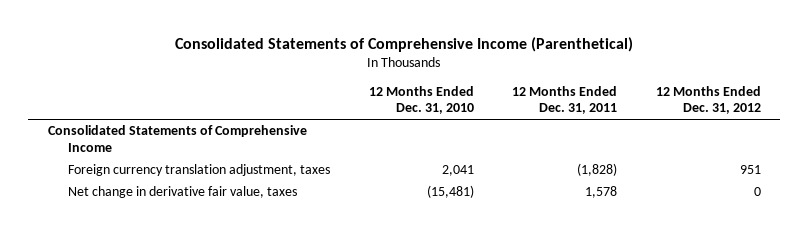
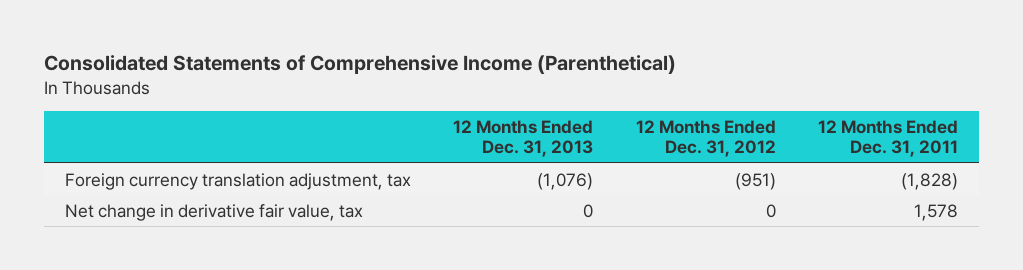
- | 12 Months Ended Dec. 31, 2010 | 12 Months Ended Dec. 31, 2011 | 12 Months Ended Dec. 31, 2012
+ | 12 Months Ended Dec. 31, 2013 | 12 Months Ended Dec. 31, 2012 | 12 Months Ended Dec. 31, 2011
- Consolidated Statements of Comprehensive Income
- Foreign currency translation adjustment, taxes | 2,041 | (1,828) | 951
- Net change in derivative fair value, taxes | (15,481) | 1,578 | 0
+ Foreign currency translation adjustment, tax | (1,076) | (951) | (1,828)
+ Net change in derivative fair value, tax | 0 | 0 | 1,578

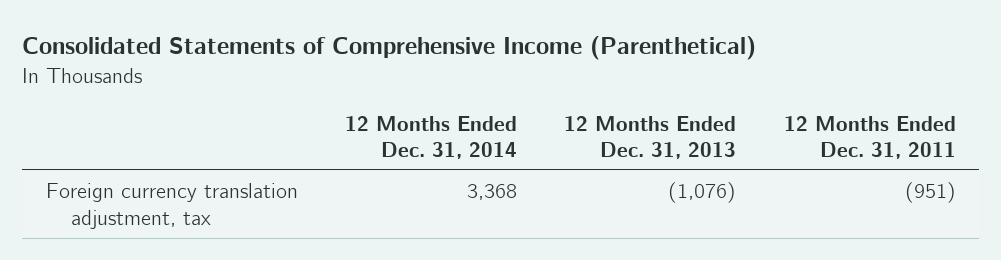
- | 12 Months Ended Dec. 31, 2013 | 12 Months Ended Dec. 31, 2012 | 12 Months Ended Dec. 31, 2011
+ | 12 Months Ended Dec. 31, 2014 | 12 Months Ended Dec. 31, 2013 | 12 Months Ended Dec. 31, 2011
- Foreign currency translation adjustment, tax | (1,076) | (951) | (1,828)
- Net change in derivative fair value, tax | 0 | 0 | 1,578
+ Foreign currency translation adjustment, tax | 3,368 | (1,076) | (951)

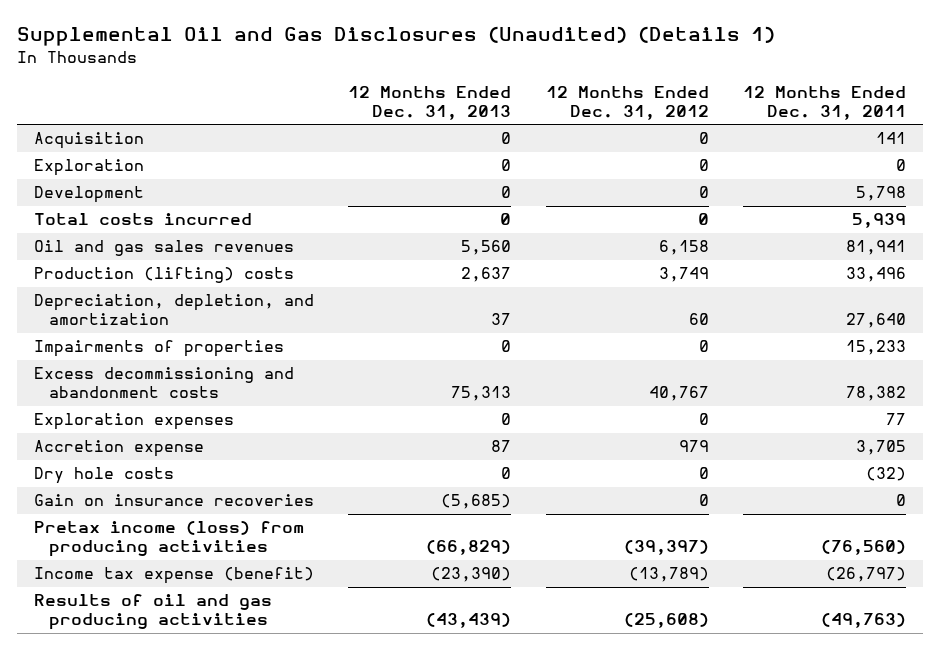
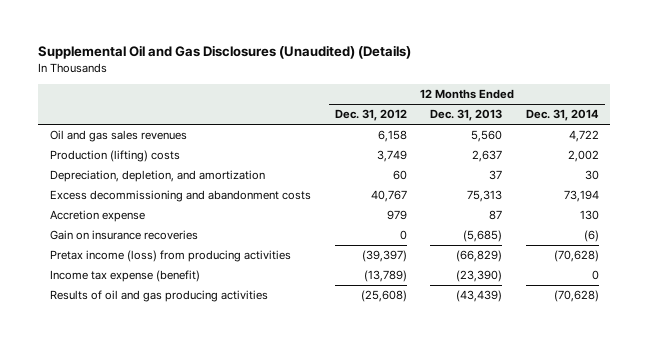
- Supplemental Oil and Gas Disclosures (Unaudited) (Details 1)
+ Supplemental Oil and Gas Disclosures (Unaudited) (Details)
- | 12 Months Ended Dec. 31, 2013 | 12 Months Ended Dec. 31, 2012 | 12 Months Ended Dec. 31, 2011
+ | 12 Months Ended Dec. 31, 2012 | 12 Months Ended Dec. 31, 2013 | 12 Months Ended Dec. 31, 2014
- Acquisition | 0 | 0 | 141
- Exploration | 0 | 0 | 0
- Development | 0 | 0 | 5,798
- Total costs incurred | 0 | 0 | 5,939
- Impairments of properties | 0 | 0 | 15,233
- Exploration expenses | 0 | 0 | 77
- Dry hole costs | 0 | 0 | (32)

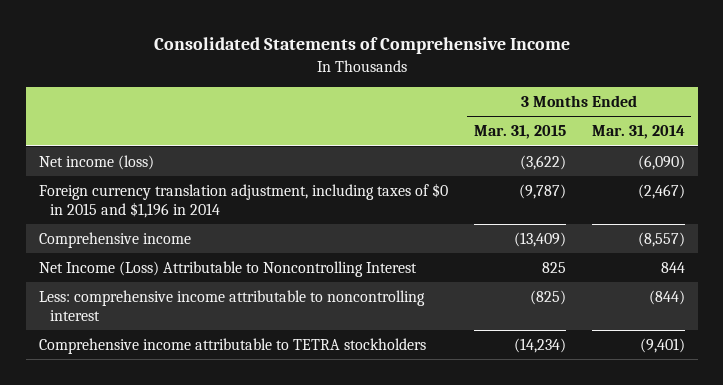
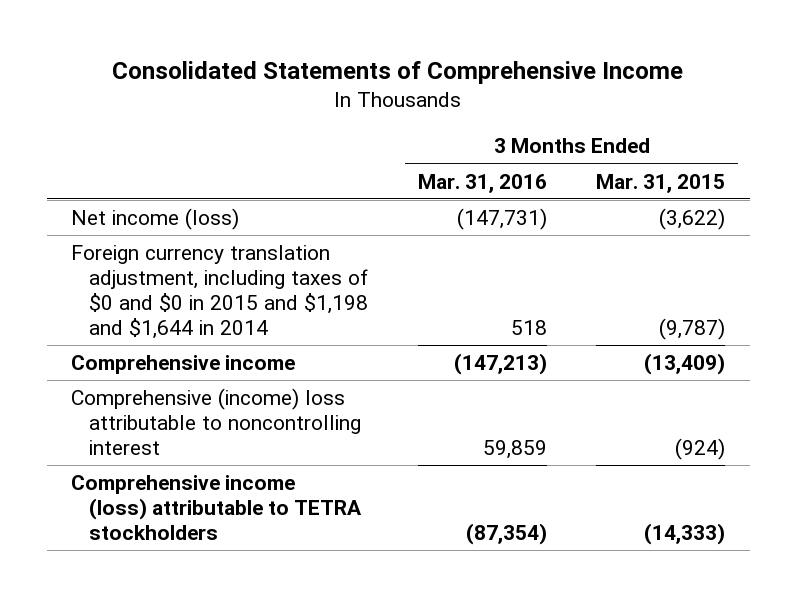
- | 3 Months Ended Mar. 31, 2015 | 3 Months Ended Mar. 31, 2014
+ | 3 Months Ended Mar. 31, 2016 | 3 Months Ended Mar. 31, 2015
- Foreign currency translation adjustment, including taxes of $0 in 2015 and $1,196 in 2014 | (9,787) | (2,467)
+ Foreign currency translation adjustment, including taxes of $0 and $0 in 2015 and $1,198 and $1,644 in 2014 | 518 | (9,787)
- Net Income (Loss) Attributable to Noncontrolling Interest | 825 | 844
- Less: comprehensive income attributable to noncontrolling interest | (825) | (844)
- Comprehensive income attributable to TETRA stockholders | (14,234) | (9,401)
+ Comprehensive (income) loss attributable to noncontrolling interest | 59,859 | (924)
+ Comprehensive income (loss) attributable to TETRA stockholders | (87,354) | (14,333)

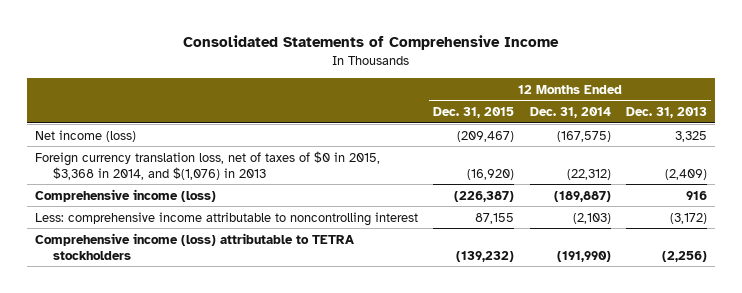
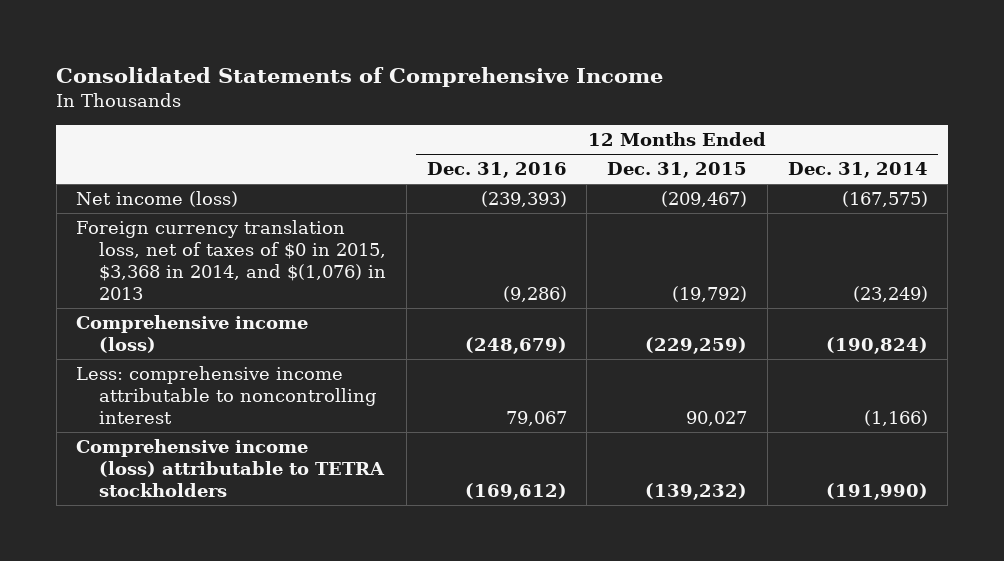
- | 12 Months Ended Dec. 31, 2015 | 12 Months Ended Dec. 31, 2014 | 12 Months Ended Dec. 31, 2013
+ | 12 Months Ended Dec. 31, 2016 | 12 Months Ended Dec. 31, 2015 | 12 Months Ended Dec. 31, 2014
- Foreign currency translation loss, net of taxes of $0 in 2015, $3,368 in 2014, and $(1,076) in 2013 | (16,920) | (22,312) | (2,409)
- Comprehensive income (loss) | (226,387) | (189,887) | 916
- Less: comprehensive income attributable to noncontrolling interest | 87,155 | (2,103) | (3,172)
+ Foreign currency translation loss, net of taxes of $0 in 2015, $3,368 in 2014, and $(1,076) in 2013 | (9,286) | (19,792) | (23,249)
+ Comprehensive income (loss) | (248,679) | (229,259) | (190,824)
+ Less: comprehensive income attributable to noncontrolling interest | 79,067 | 90,027 | (1,166)

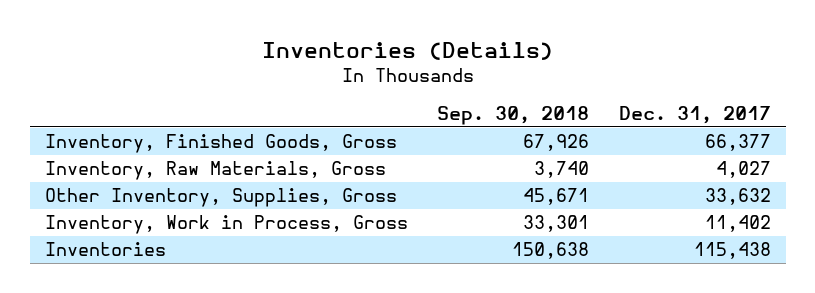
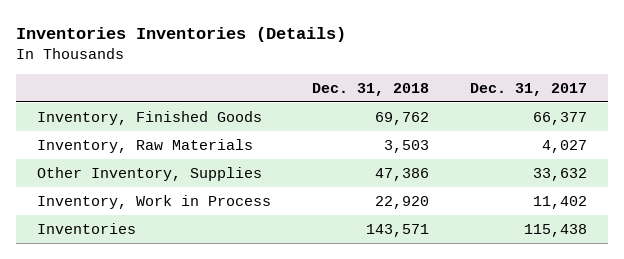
- Inventories (Details)
+ Inventories Inventories (Details)
- | Sep. 30, 2018 | Dec. 31, 2017
+ | Dec. 31, 2018 | Dec. 31, 2017
- Inventory, Finished Goods, Gross | 67,926 | 66,377
- Inventory, Raw Materials, Gross | 3,740 | 4,027
- Other Inventory, Supplies, Gross | 45,671 | 33,632
- Inventory, Work in Process, Gross | 33,301 | 11,402
+ Inventory, Finished Goods | 69,762 | 66,377
+ Inventory, Raw Materials | 3,503 | 4,027
+ Other Inventory, Supplies | 47,386 | 33,632
+ Inventory, Work in Process | 22,920 | 11,402

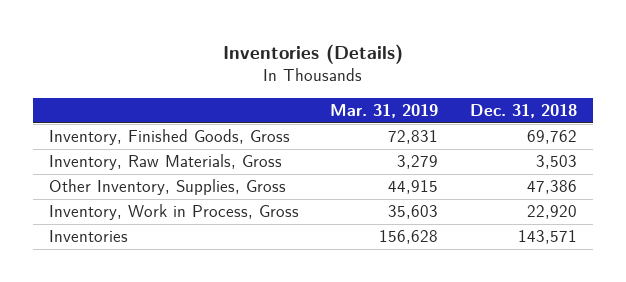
- Inventories Inventories (Details)
+ Inventories (Details)
- | Dec. 31, 2018 | Dec. 31, 2017
+ | Mar. 31, 2019 | Dec. 31, 2018
- Inventory, Finished Goods | 69,762 | 66,377
- Inventory, Raw Materials | 3,503 | 4,027
- Other Inventory, Supplies | 47,386 | 33,632
- Inventory, Work in Process | 22,920 | 11,402
+ Inventory, Finished Goods, Gross | 72,831 | 69,762
+ Inventory, Raw Materials, Gross | 3,279 | 3,503
+ Other Inventory, Supplies, Gross | 44,915 | 47,386
+ Inventory, Work in Process, Gross | 35,603 | 22,920

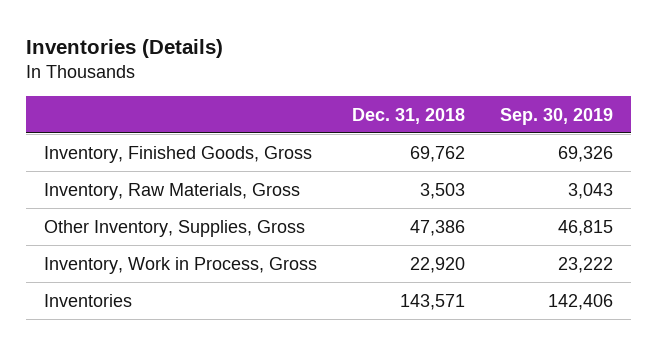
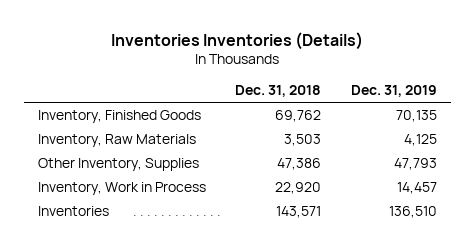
- Inventories (Details)
+ Inventories Inventories (Details)
- | Dec. 31, 2018 | Sep. 30, 2019
+ | Dec. 31, 2018 | Dec. 31, 2019
- Inventory, Finished Goods, Gross | 69,762 | 69,326
- Inventory, Raw Materials, Gross | 3,503 | 3,043
- Other Inventory, Supplies, Gross | 47,386 | 46,815
- Inventory, Work in Process, Gross | 22,920 | 23,222
+ Inventory, Finished Goods | 69,762 | 70,135
+ Inventory, Raw Materials | 3,503 | 4,125
+ Other Inventory, Supplies | 47,386 | 47,793
+ Inventory, Work in Process | 22,920 | 14,457

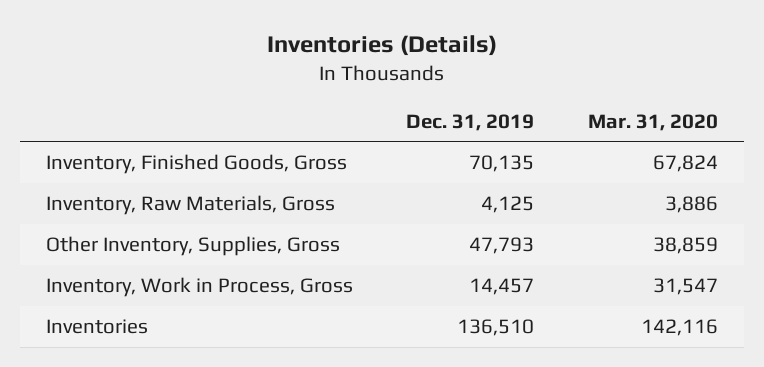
- Inventories Inventories (Details)
+ Inventories (Details)
- | Dec. 31, 2018 | Dec. 31, 2019
+ | Dec. 31, 2019 | Mar. 31, 2020
- Inventory, Finished Goods | 69,762 | 70,135
- Inventory, Raw Materials | 3,503 | 4,125
- Other Inventory, Supplies | 47,386 | 47,793
- Inventory, Work in Process | 22,920 | 14,457
+ Inventory, Finished Goods, Gross | 70,135 | 67,824
+ Inventory, Raw Materials, Gross | 4,125 | 3,886
+ Other Inventory, Supplies, Gross | 47,793 | 38,859
+ Inventory, Work in Process, Gross | 14,457 | 31,547

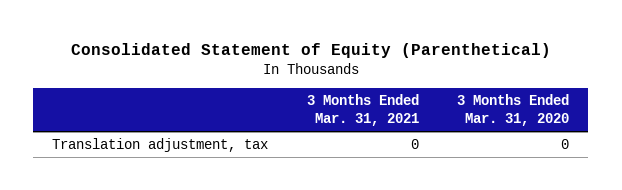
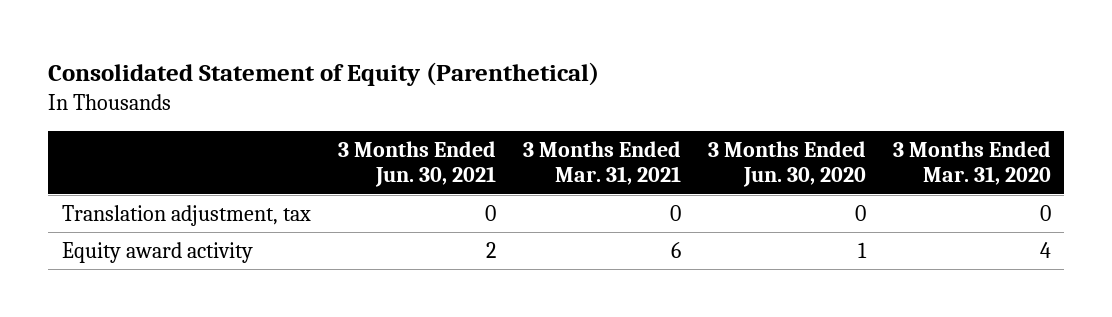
- | 3 Months Ended Mar. 31, 2021 | 3 Months Ended Mar. 31, 2020
+ | 3 Months Ended Jun. 30, 2021 | 3 Months Ended Mar. 31, 2021 | 3 Months Ended Jun. 30, 2020 | 3 Months Ended Mar. 31, 2020
+ Equity award activity | 2 | 6 | 1 | 4

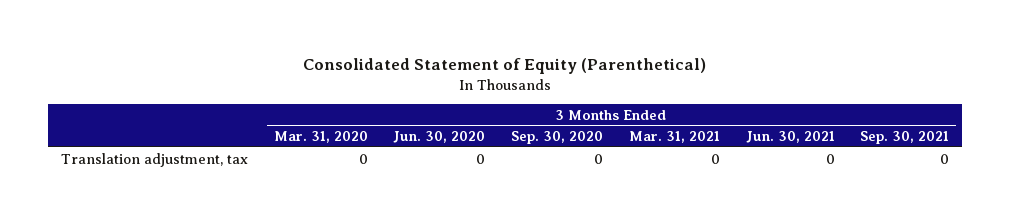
- | 3 Months Ended Jun. 30, 2021 | 3 Months Ended Mar. 31, 2021 | 3 Months Ended Jun. 30, 2020 | 3 Months Ended Mar. 31, 2020
+ | 3 Months Ended Mar. 31, 2020 | 3 Months Ended Jun. 30, 2020 | 3 Months Ended Sep. 30, 2020 | 3 Months Ended Mar. 31, 2021 | 3 Months Ended Jun. 30, 2021 | 3 Months Ended Sep. 30, 2021
- Equity award activity | 2 | 6 | 1 | 4

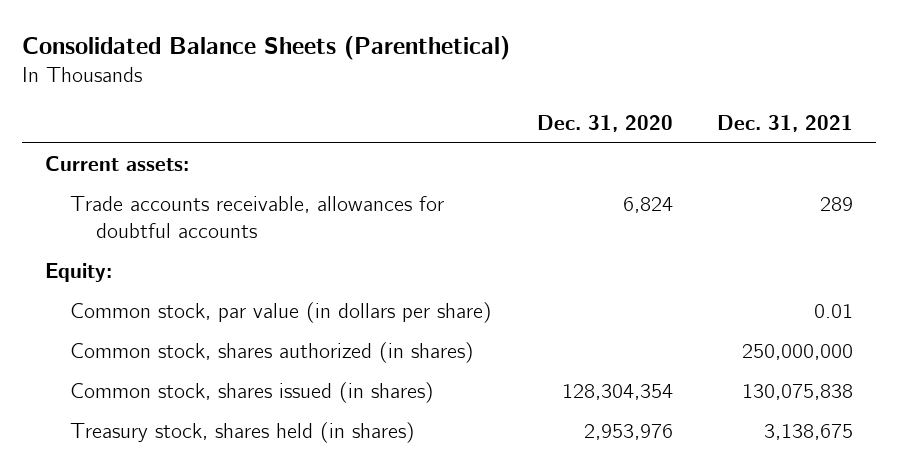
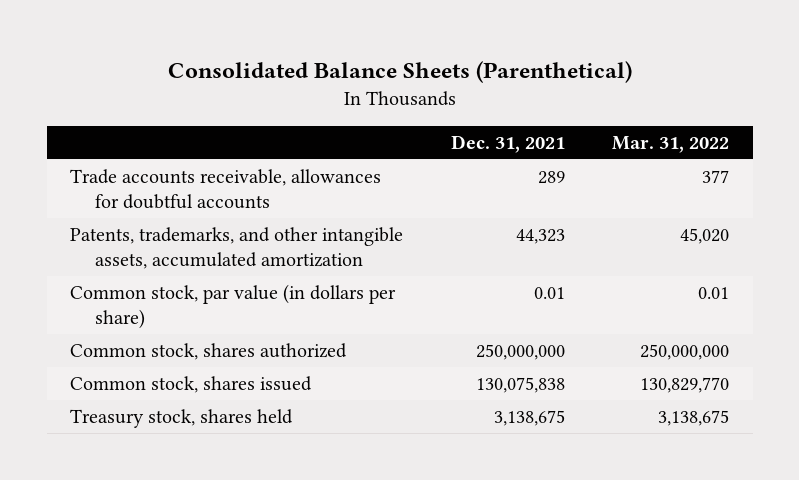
- | Dec. 31, 2020 | Dec. 31, 2021
+ | Dec. 31, 2021 | Mar. 31, 2022
- Current assets:
- Equity:
+ Patents, trademarks, and other intangible assets, accumulated amortization | 44,323 | 45,020
- Common stock, shares authorized (in shares) | | 250,000,000
- Common stock, shares issued (in shares) | 128,304,354 | 130,075,838
- Treasury stock, shares held (in shares) | 2,953,976 | 3,138,675
+ Common stock, shares authorized | 250,000,000 | 250,000,000
+ Common stock, shares issued | 130,075,838 | 130,829,770
+ Treasury stock, shares held | 3,138,675 | 3,138,675

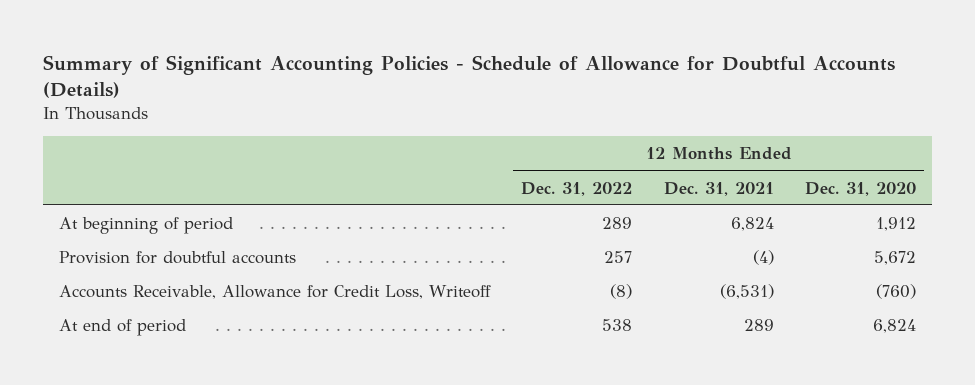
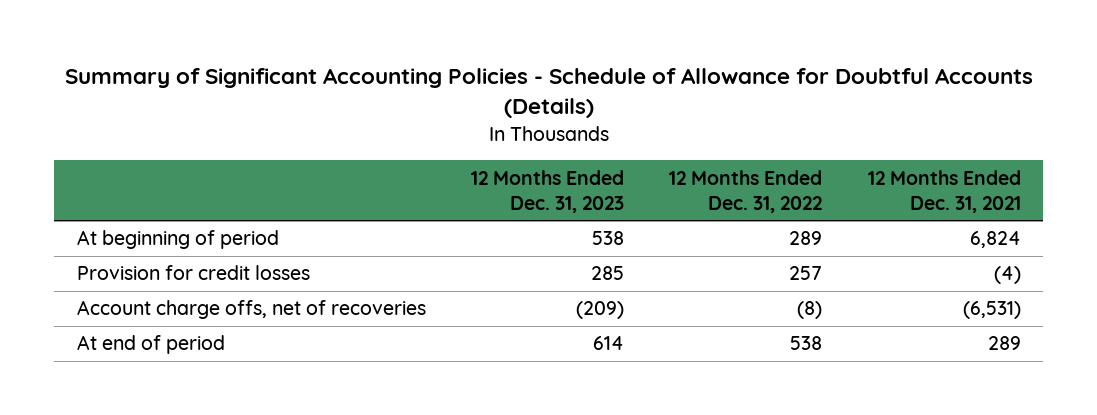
- | 12 Months Ended Dec. 31, 2022 | 12 Months Ended Dec. 31, 2021 | 12 Months Ended Dec. 31, 2020
+ | 12 Months Ended Dec. 31, 2023 | 12 Months Ended Dec. 31, 2022 | 12 Months Ended Dec. 31, 2021
- Provision for doubtful accounts | 257 | (4) | 5,672
- Accounts Receivable, Allowance for Credit Loss, Writeoff | (8) | (6,531) | (760)
+ Provision for credit losses | 285 | 257 | (4)
+ Account charge offs, net of recoveries | (209) | (8) | (6,531)

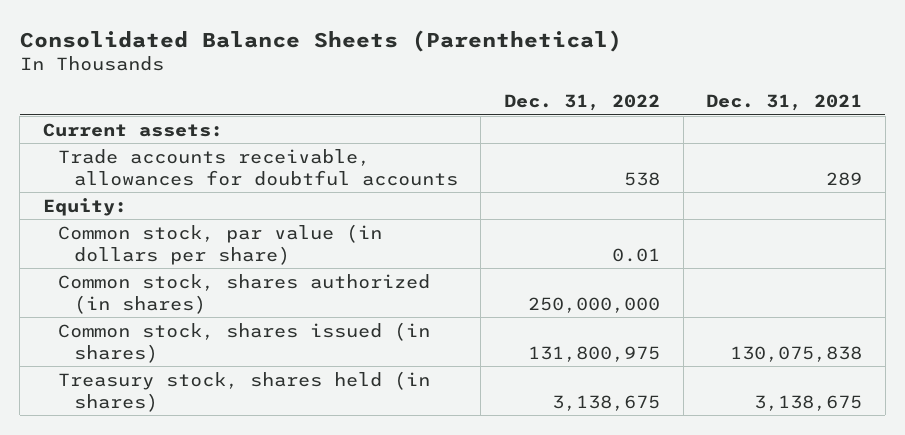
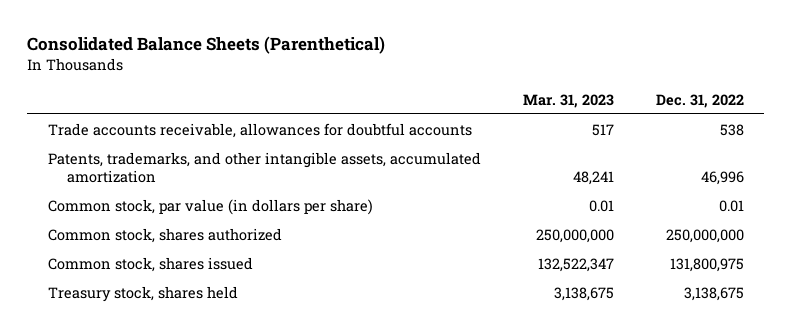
- | Dec. 31, 2022 | Dec. 31, 2021
+ | Mar. 31, 2023 | Dec. 31, 2022
- Current assets:
- Equity:
+ Patents, trademarks, and other intangible assets, accumulated amortization | 48,241 | 46,996
- Common stock, shares authorized (in shares) | 250,000,000 |
- Common stock, shares issued (in shares) | 131,800,975 | 130,075,838
- Treasury stock, shares held (in shares) | 3,138,675 | 3,138,675
+ Common stock, shares authorized | 250,000,000 | 250,000,000
+ Common stock, shares issued | 132,522,347 | 131,800,975
+ Treasury stock, shares held | 3,138,675 | 3,138,675

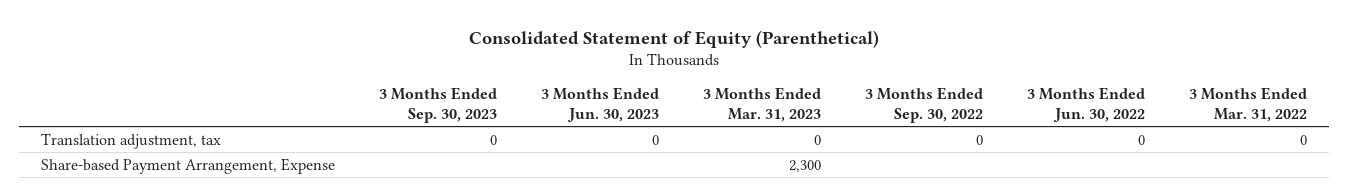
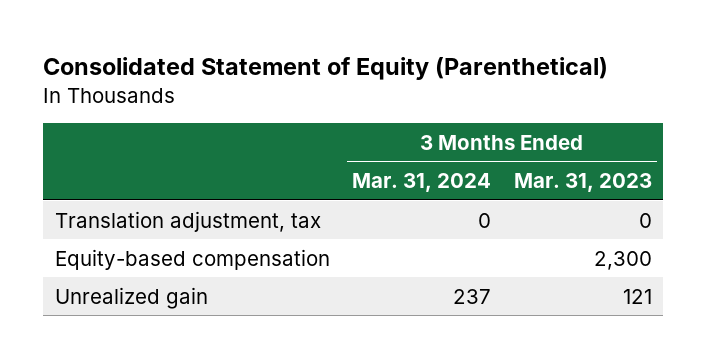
- | 3 Months Ended Sep. 30, 2023 | 3 Months Ended Jun. 30, 2023 | 3 Months Ended Mar. 31, 2023 | 3 Months Ended Sep. 30, 2022 | 3 Months Ended Jun. 30, 2022 | 3 Months Ended Mar. 31, 2022
+ | 3 Months Ended Mar. 31, 2024 | 3 Months Ended Mar. 31, 2023
- Share-based Payment Arrangement, Expense | | | 2,300 | | |
+ Equity-based compensation | | 2,300
+ Unrealized gain | 237 | 121

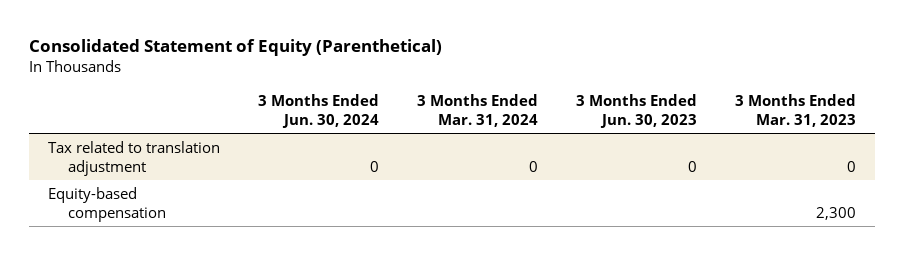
- | 3 Months Ended Mar. 31, 2024 | 3 Months Ended Mar. 31, 2023
+ | 3 Months Ended Jun. 30, 2024 | 3 Months Ended Mar. 31, 2024 | 3 Months Ended Jun. 30, 2023 | 3 Months Ended Mar. 31, 2023
- Translation adjustment, tax | 0 | 0
+ Tax related to translation adjustment | 0 | 0 | 0 | 0
- Unrealized gain | 237 | 121

